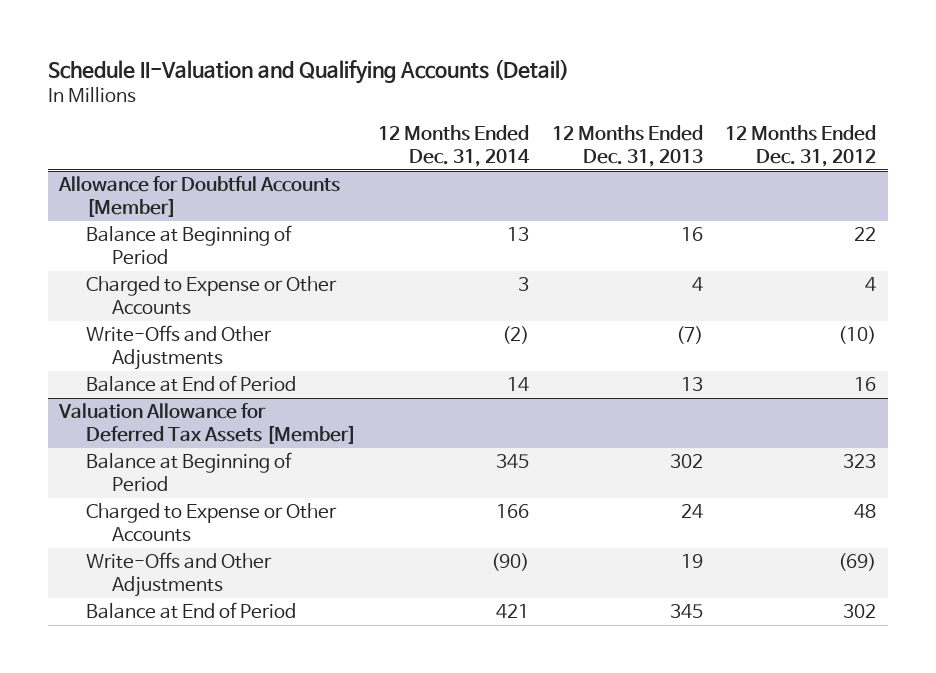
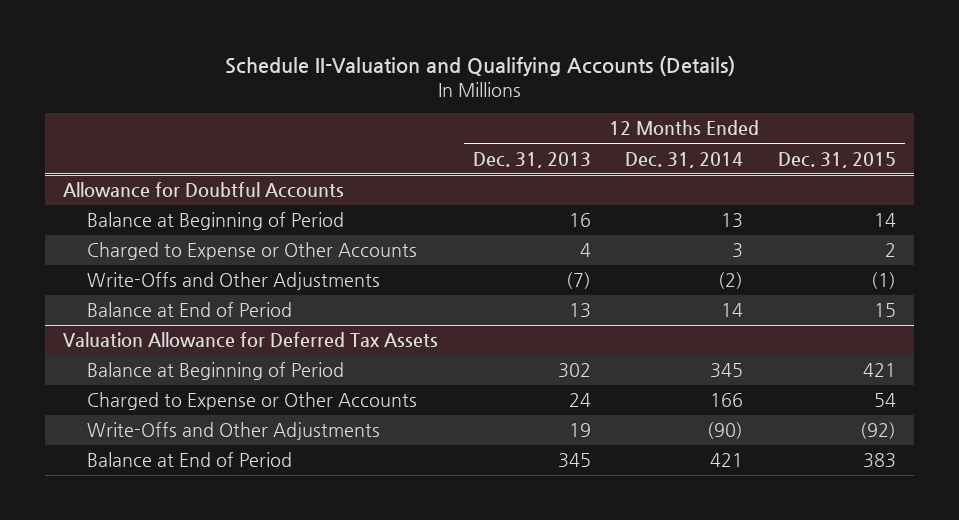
- Schedule II-Valuation and Qualifying Accounts (Detail)
+ Schedule II-Valuation and Qualifying Accounts (Details)
- | 12 Months Ended Dec. 31, 2014 | 12 Months Ended Dec. 31, 2013 | 12 Months Ended Dec. 31, 2012
+ | 12 Months Ended Dec. 31, 2013 | 12 Months Ended Dec. 31, 2014 | 12 Months Ended Dec. 31, 2015
- Allowance for Doubtful Accounts [Member]
+ Allowance for Doubtful Accounts
- Valuation Allowance for Deferred Tax Assets [Member]
+ Valuation Allowance for Deferred Tax Assets

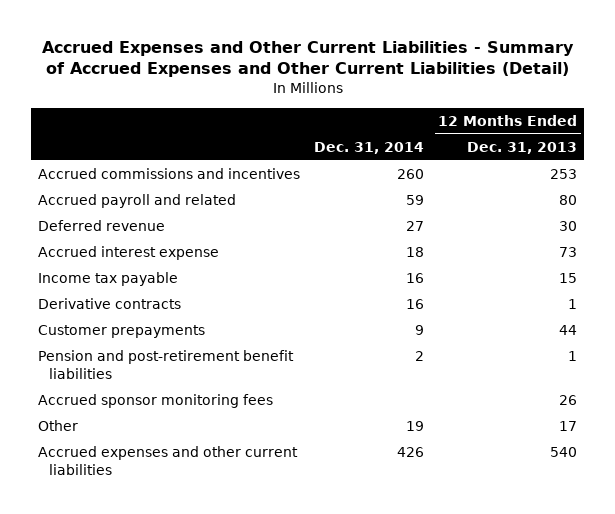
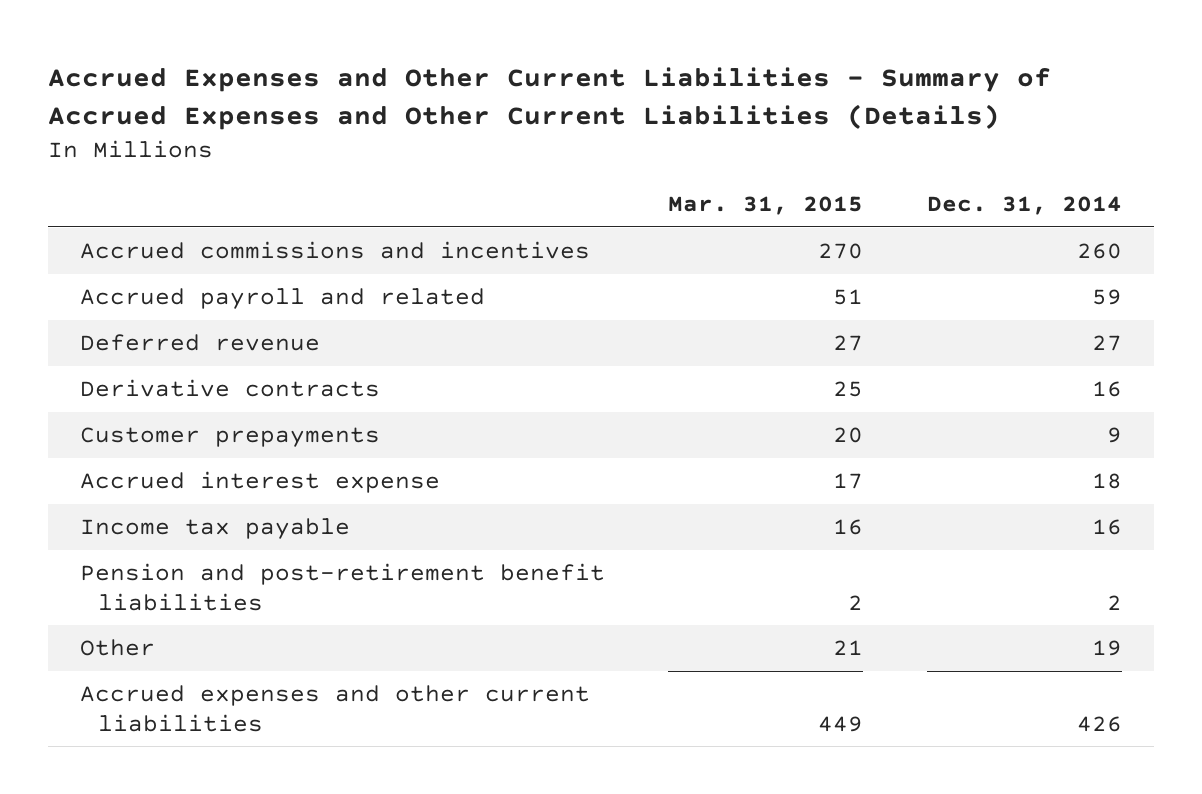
- Accrued Expenses and Other Current Liabilities - Summary of Accrued Expenses and Other Current Liabilities (Detail)
+ Accrued Expenses and Other Current Liabilities - Summary of Accrued Expenses and Other Current Liabilities (Details)
- | Dec. 31, 2014 | 12 Months Ended Dec. 31, 2013
+ | Mar. 31, 2015 | Dec. 31, 2014
moved down: Accrued interest expense | 17 | 18
moved down: Income tax payable | 16 | 16
- Accrued sponsor monitoring fees | | 26

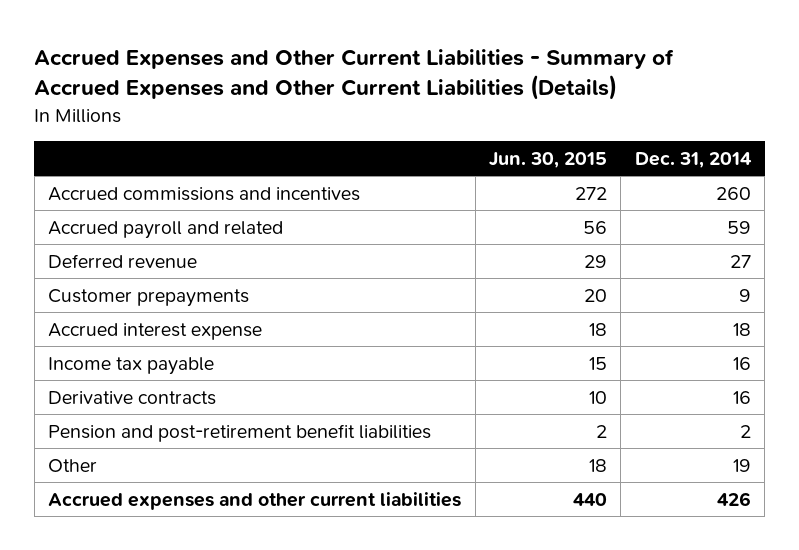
- | Mar. 31, 2015 | Dec. 31, 2014
+ | Jun. 30, 2015 | Dec. 31, 2014
moved down: Derivative contracts | 10 | 16

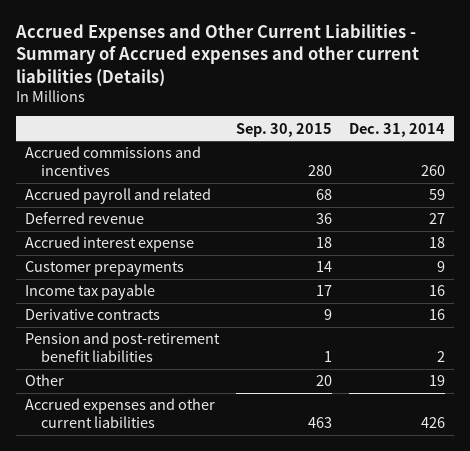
- Accrued Expenses and Other Current Liabilities - Summary of Accrued Expenses and Other Current Liabilities (Details)
+ Accrued Expenses and Other Current Liabilities - Summary of Accrued expenses and other current liabilities (Details)
- | Jun. 30, 2015 | Dec. 31, 2014
+ | Sep. 30, 2015 | Dec. 31, 2014
moved down: Customer prepayments | 14 | 9

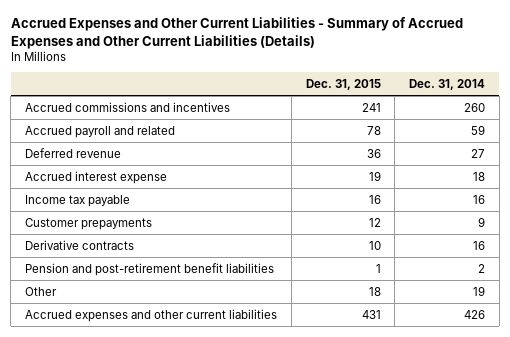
- Accrued Expenses and Other Current Liabilities - Summary of Accrued expenses and other current liabilities (Details)
+ Accrued Expenses and Other Current Liabilities - Summary of Accrued Expenses and Other Current Liabilities (Details)
- | Sep. 30, 2015 | Dec. 31, 2014
+ | Dec. 31, 2015 | Dec. 31, 2014
moved down: Customer prepayments | 12 | 9

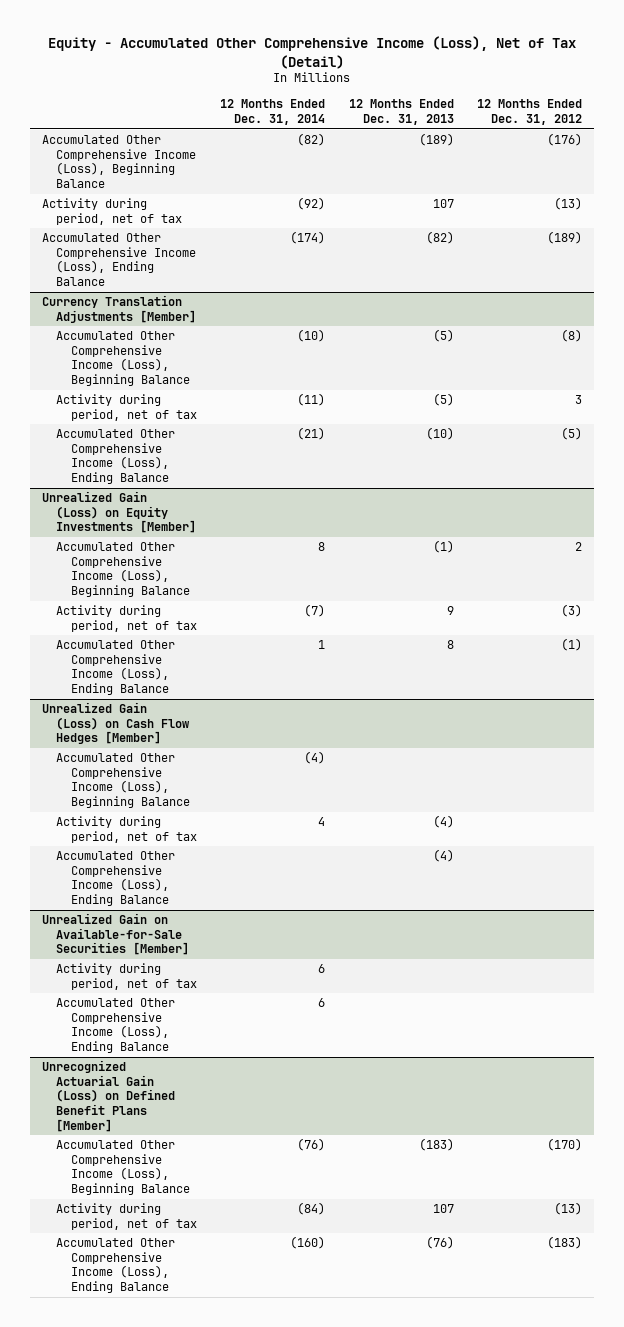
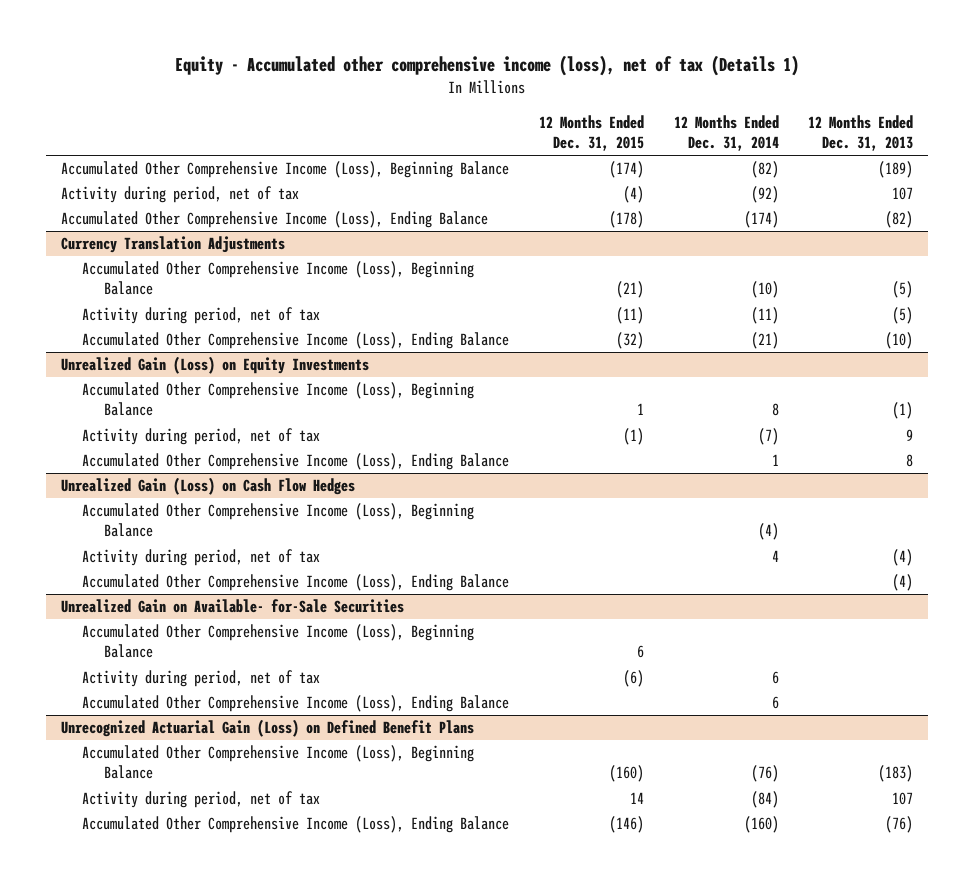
- Equity - Accumulated Other Comprehensive Income (Loss), Net of Tax (Detail)
+ Equity - Accumulated other comprehensive income (loss), net of tax (Details 1)
- | 12 Months Ended Dec. 31, 2014 | 12 Months Ended Dec. 31, 2013 | 12 Months Ended Dec. 31, 2012
+ | 12 Months Ended Dec. 31, 2015 | 12 Months Ended Dec. 31, 2014 | 12 Months Ended Dec. 31, 2013
- Currency Translation Adjustments [Member]
+ Currency Translation Adjustments
- Unrealized Gain (Loss) on Equity Investments [Member]
+ Unrealized Gain (Loss) on Equity Investments
- Unrealized Gain (Loss) on Cash Flow Hedges [Member]
+ Unrealized Gain (Loss) on Cash Flow Hedges
- Unrealized Gain on Available-for-Sale Securities [Member]
+ Unrealized Gain on Available- for-Sale Securities
+ Accumulated Other Comprehensive Income (Loss), Beginning Balance | 6 | |
- Unrecognized Actuarial Gain (Loss) on Defined Benefit Plans [Member]
+ Unrecognized Actuarial Gain (Loss) on Defined Benefit Plans

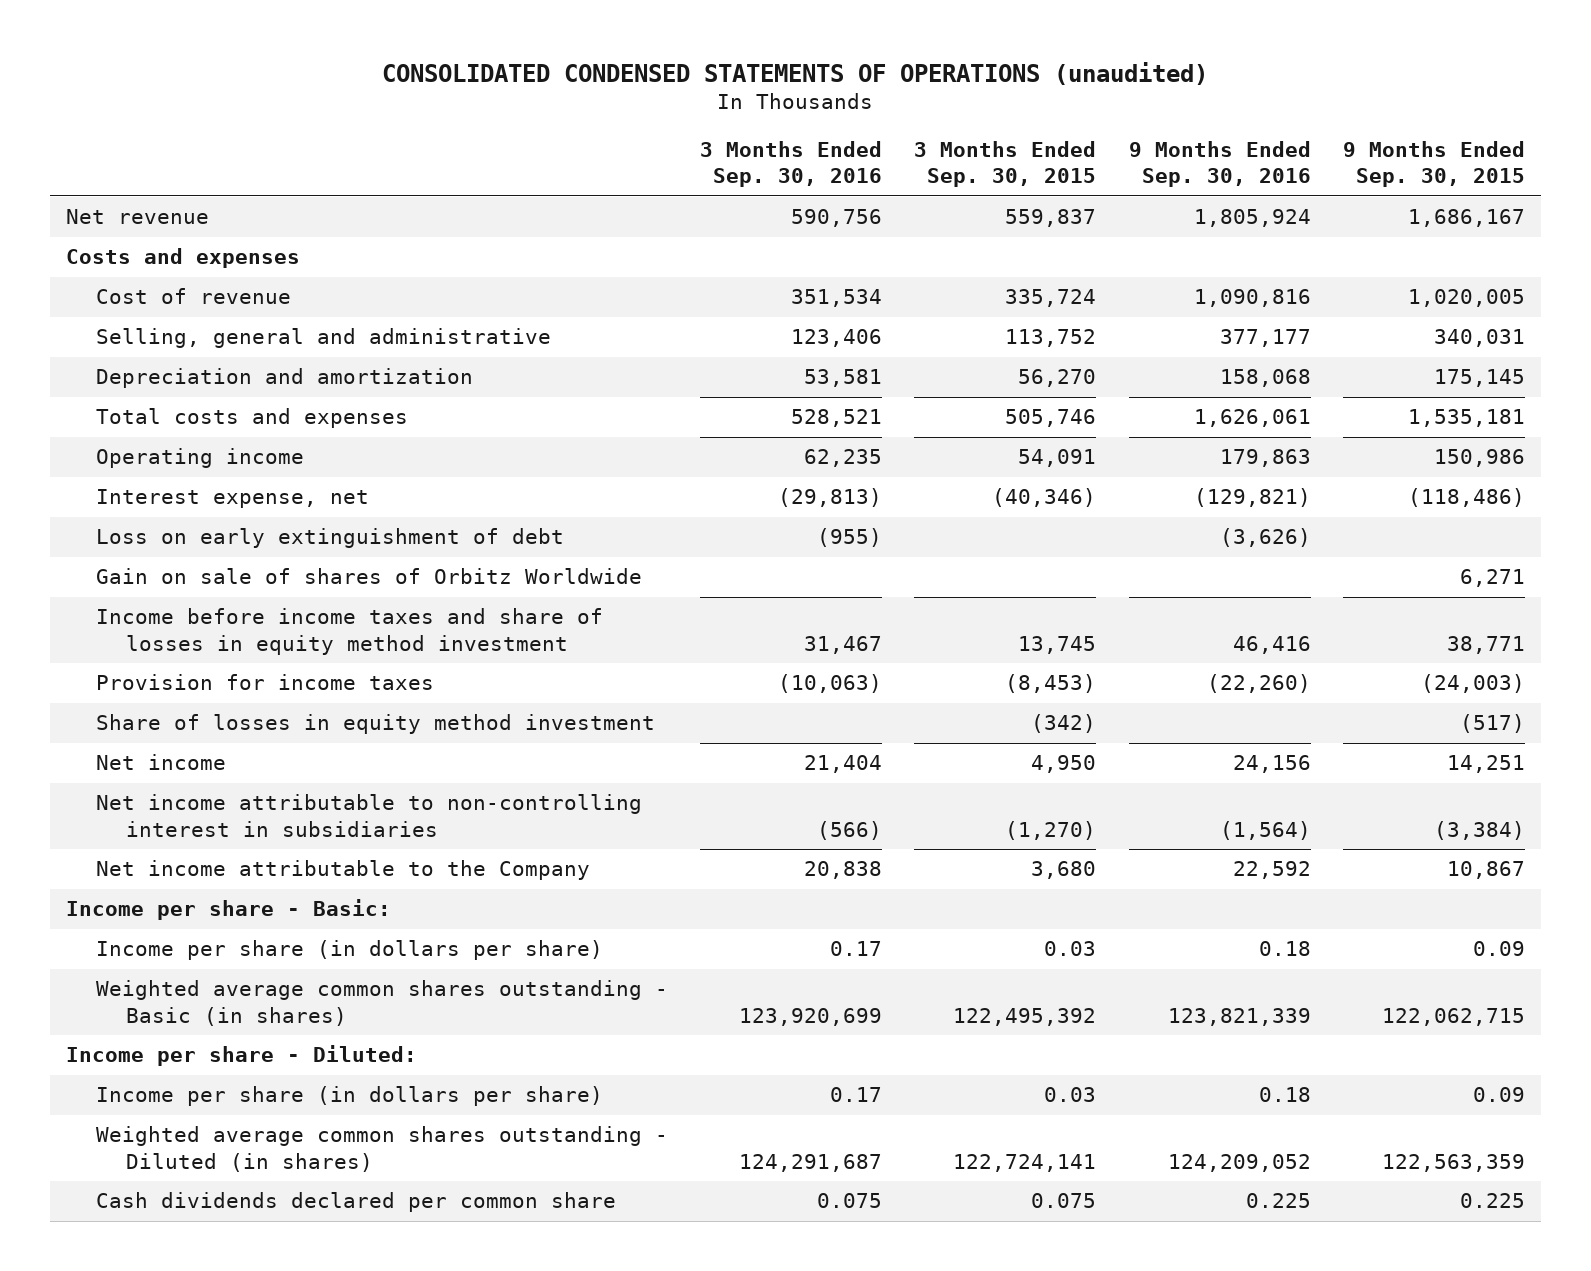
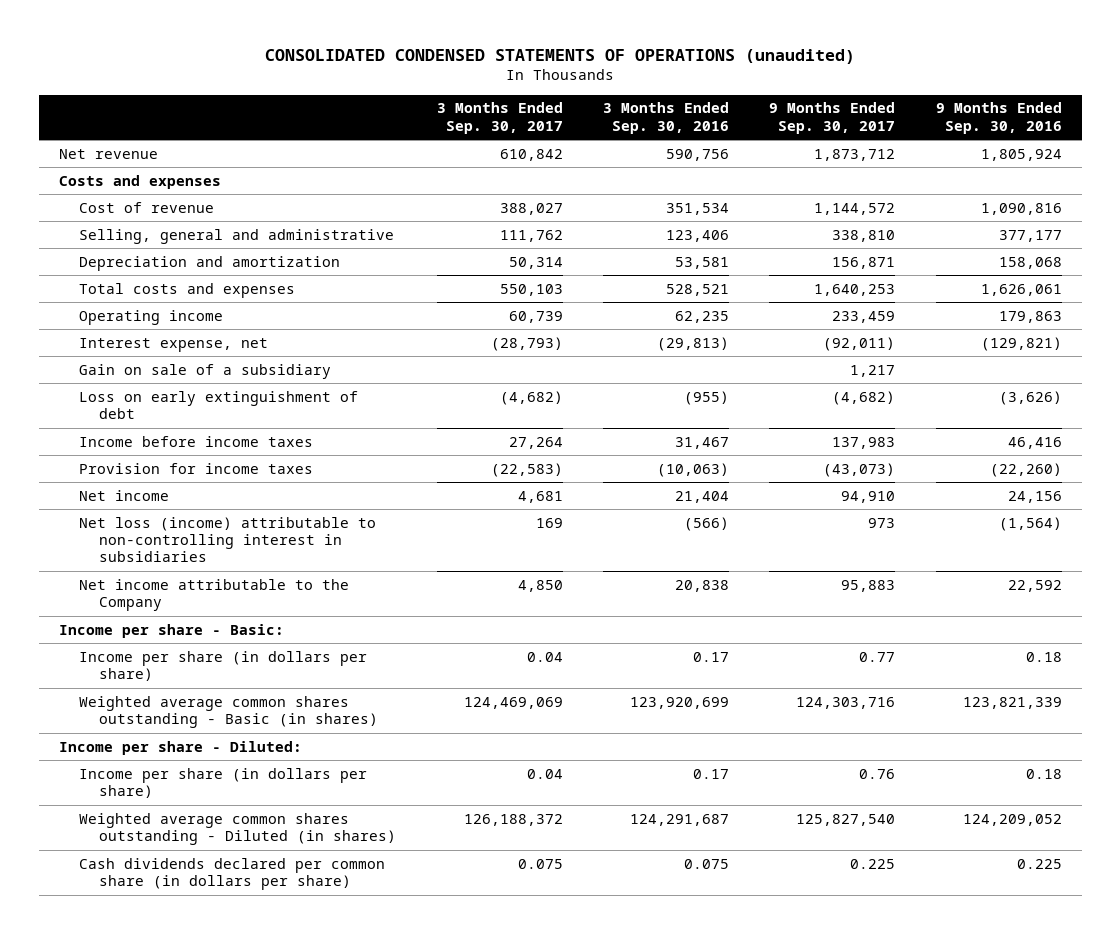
- | 3 Months Ended Sep. 30, 2016 | 3 Months Ended Sep. 30, 2015 | 9 Months Ended Sep. 30, 2016 | 9 Months Ended Sep. 30, 2015
+ | 3 Months Ended Sep. 30, 2017 | 3 Months Ended Sep. 30, 2016 | 9 Months Ended Sep. 30, 2017 | 9 Months Ended Sep. 30, 2016
+ Gain on sale of a subsidiary | | | 1,217 |
- Gain on sale of shares of Orbitz Worldwide | | | | 6,271
- Income before income taxes and share of losses in equity method investment | 31,467 | 13,745 | 46,416 | 38,771
+ Income before income taxes | 27,264 | 31,467 | 137,983 | 46,416
- Share of losses in equity method investment | | (342) | | (517)
- Net income attributable to non-controlling interest in subsidiaries | (566) | (1,270) | (1,564) | (3,384)
+ Net loss (income) attributable to non-controlling interest in subsidiaries | 169 | (566) | 973 | (1,564)
- Cash dividends declared per common share | 0.075 | 0.075 | 0.225 | 0.225
+ Cash dividends declared per common share (in dollars per share) | 0.075 | 0.075 | 0.225 | 0.225

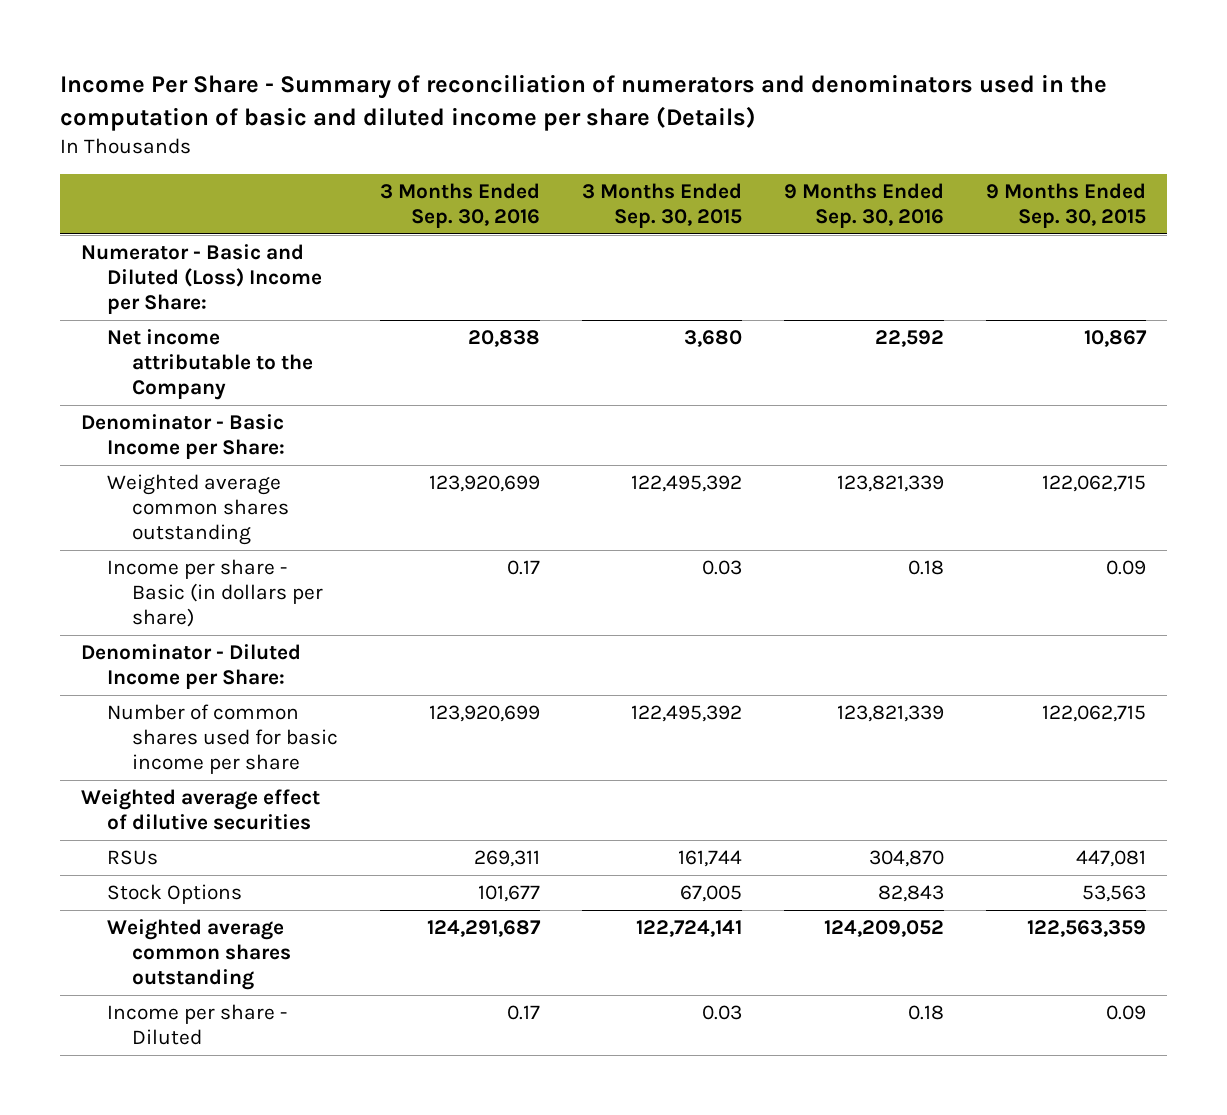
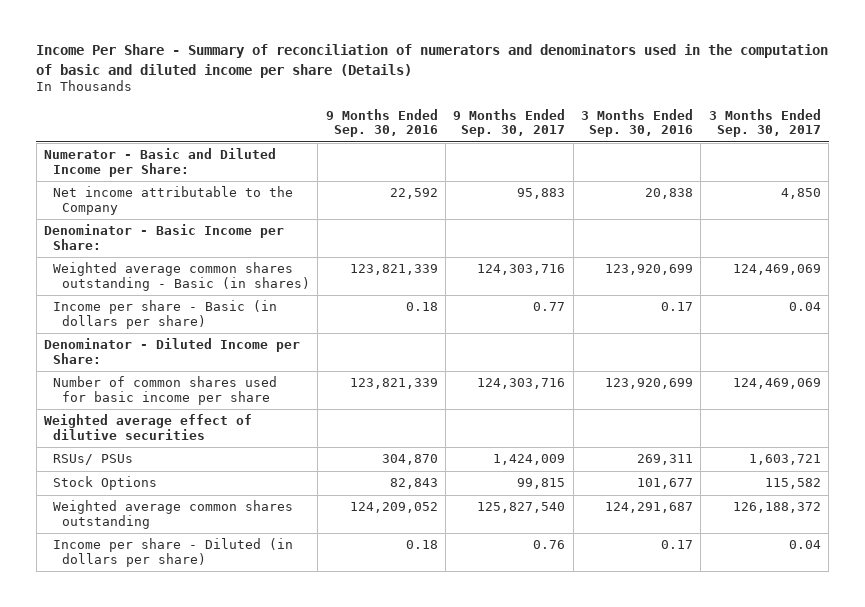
- | 3 Months Ended Sep. 30, 2016 | 3 Months Ended Sep. 30, 2015 | 9 Months Ended Sep. 30, 2016 | 9 Months Ended Sep. 30, 2015
+ | 9 Months Ended Sep. 30, 2016 | 9 Months Ended Sep. 30, 2017 | 3 Months Ended Sep. 30, 2016 | 3 Months Ended Sep. 30, 2017
- Numerator - Basic and Diluted (Loss) Income per Share:
+ Numerator - Basic and Diluted Income per Share:
- Weighted average common shares outstanding | 123,920,699 | 122,495,392 | 123,821,339 | 122,062,715
+ Weighted average common shares outstanding - Basic (in shares) | 123,821,339 | 124,303,716 | 123,920,699 | 124,469,069
- RSUs | 269,311 | 161,744 | 304,870 | 447,081
+ RSUs/ PSUs | 304,870 | 1,424,009 | 269,311 | 1,603,721
- Income per share - Diluted | 0.17 | 0.03 | 0.18 | 0.09
+ Income per share - Diluted (in dollars per share) | 0.18 | 0.76 | 0.17 | 0.04

